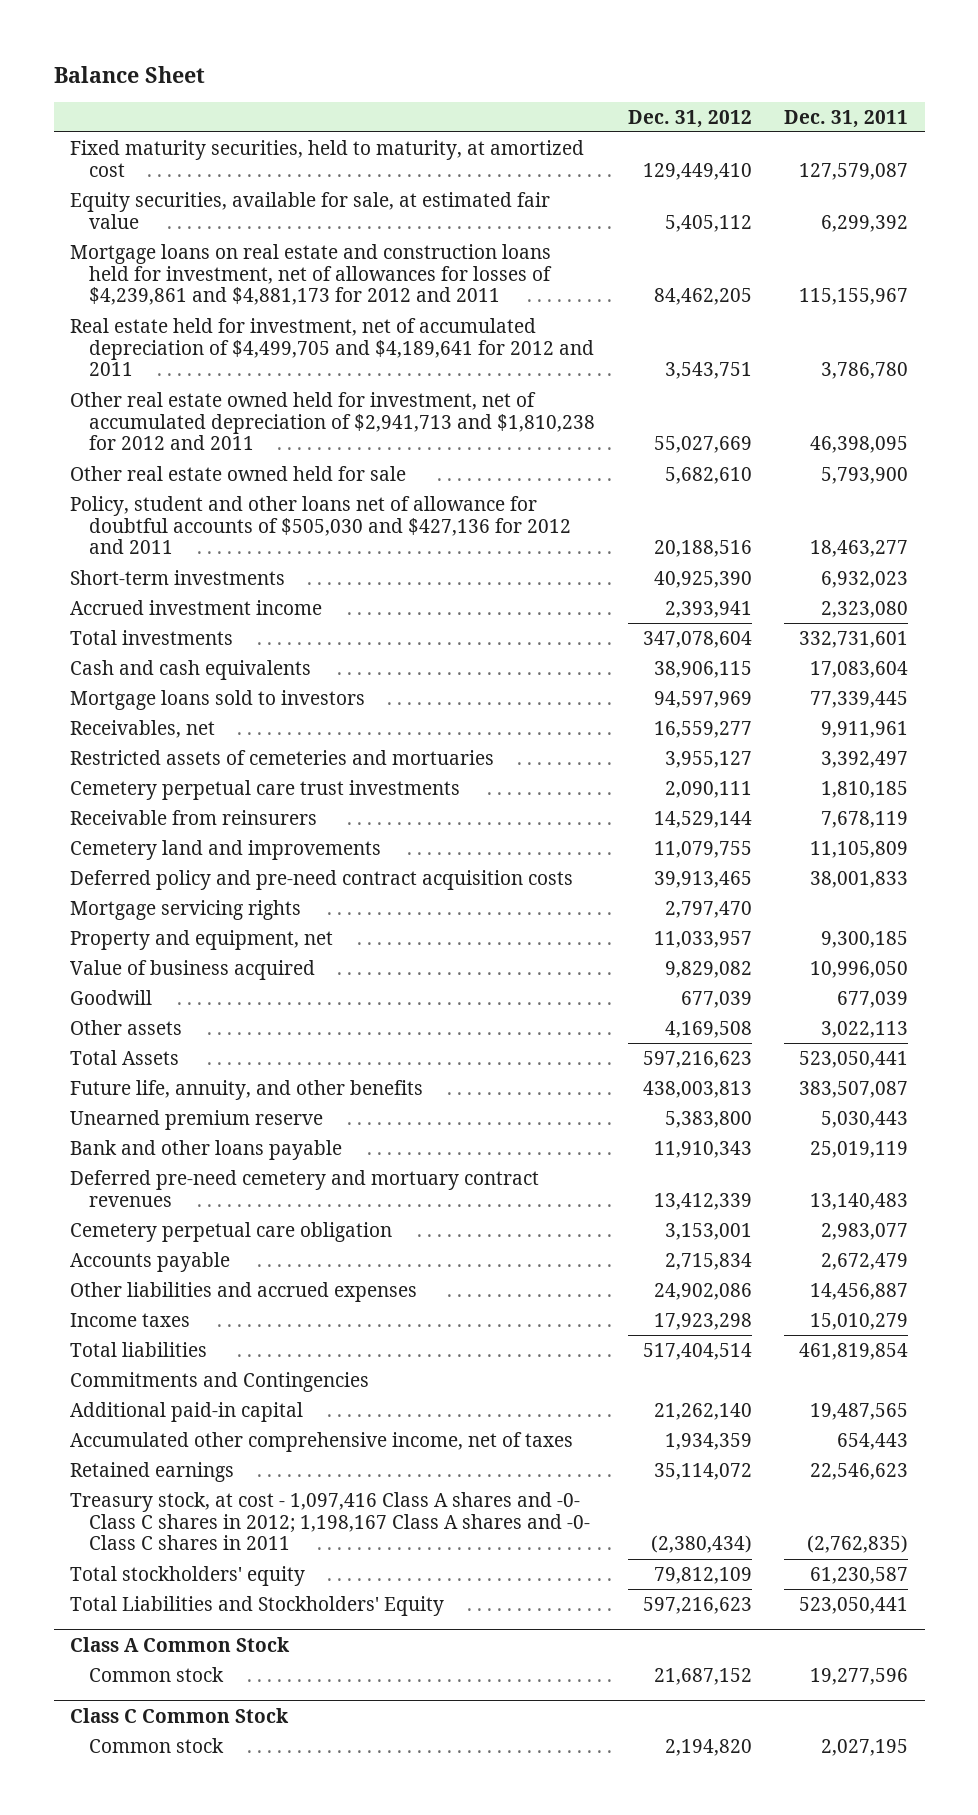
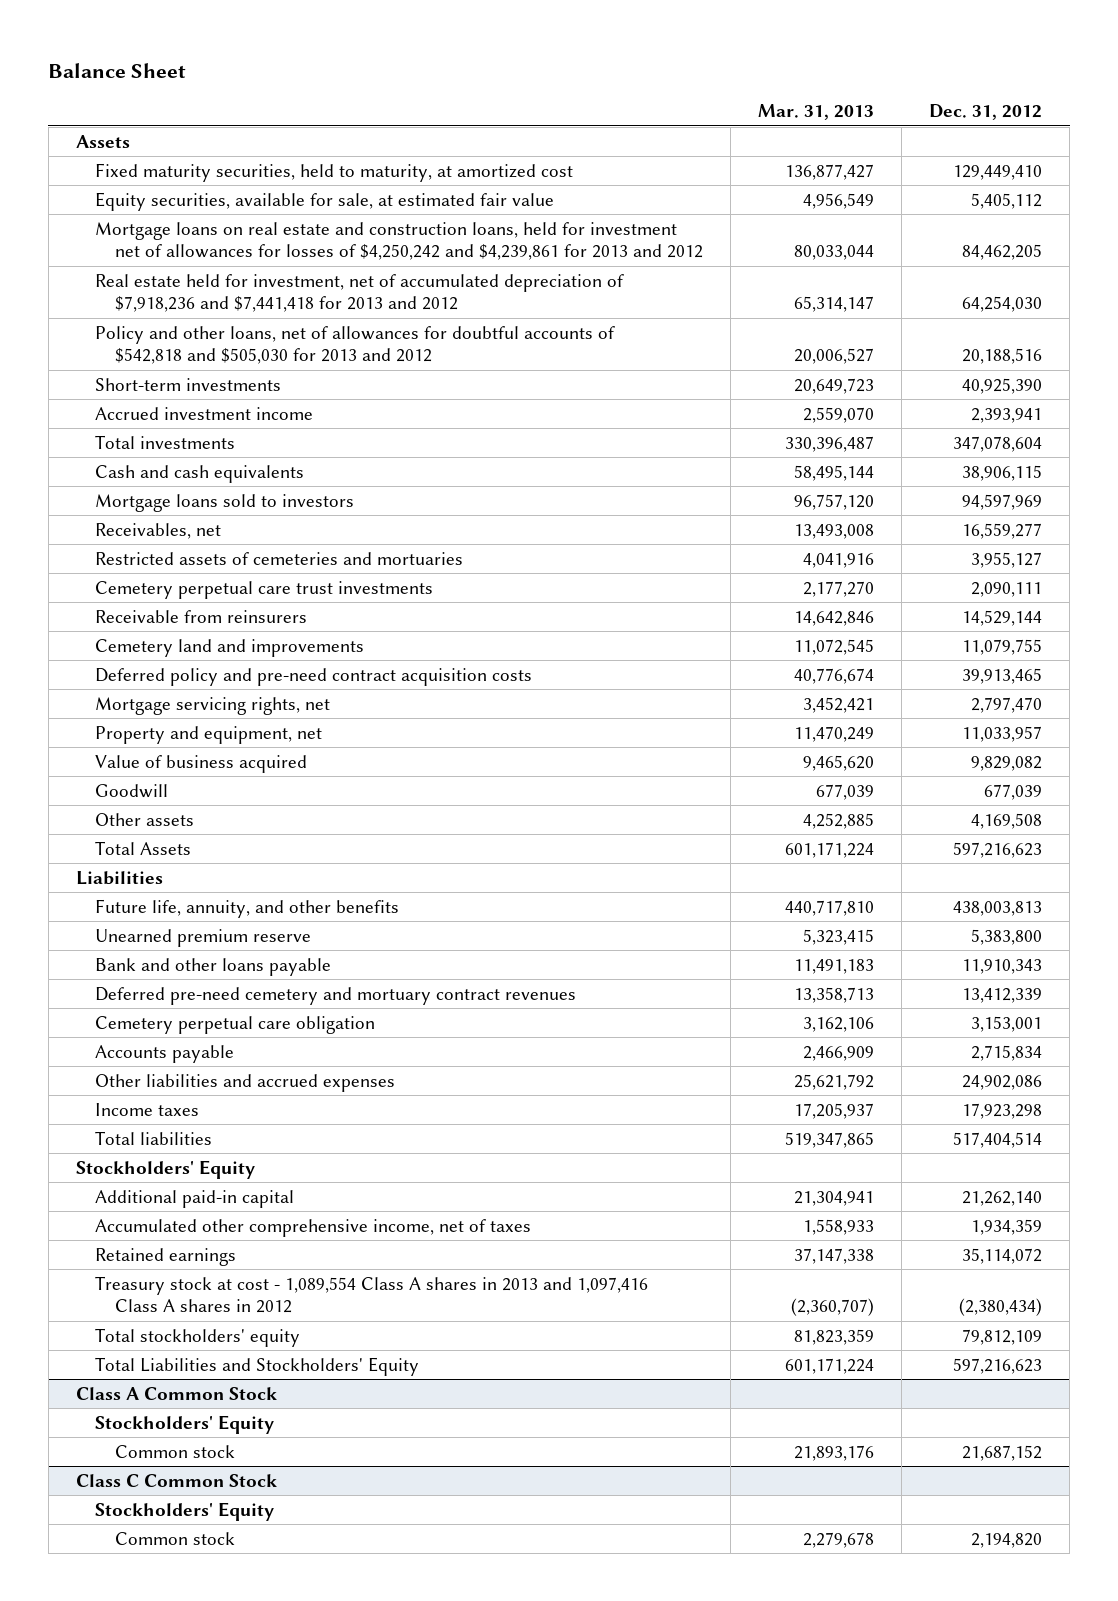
- | Dec. 31, 2012 | Dec. 31, 2011
+ | Mar. 31, 2013 | Dec. 31, 2012
+ Assets
- Mortgage loans on real estate and construction loans held for investment, net of allowances for losses of $4,239,861 and $4,881,173 for 2012 and 2011 | 84,462,205 | 115,155,967
- Real estate held for investment, net of accumulated depreciation of $4,499,705 and $4,189,641 for 2012 and 2011 | 3,543,751 | 3,786,780
- Other real estate owned held for investment, net of accumulated depreciation of $2,941,713 and $1,810,238 for 2012 and 2011 | 55,027,669 | 46,398,095
- Other real estate owned held for sale | 5,682,610 | 5,793,900
- Policy, student and other loans net of allowance for doubtful accounts of $505,030 and $427,136 for 2012 and 2011 | 20,188,516 | 18,463,277
+ Mortgage loans on real estate and construction loans, held for investment net of allowances for losses of $4,250,242 and $4,239,861 for 2013 and 2012 | 80,033,044 | 84,462,205
+ Real estate held for investment, net of accumulated depreciation of $7,918,236 and $7,441,418 for 2013 and 2012 | 65,314,147 | 64,254,030
+ Policy and other loans, net of allowances for doubtful accounts of $542,818 and $505,030 for 2013 and 2012 | 20,006,527 | 20,188,516
- Mortgage servicing rights | 2,797,470 |
+ Mortgage servicing rights, net | 3,452,421 | 2,797,470
+ Liabilities
- Commitments and Contingencies
+ Stockholders' Equity
- Treasury stock, at cost - 1,097,416 Class A shares and -0- Class C shares in 2012; 1,198,167 Class A shares and -0- Class C shares in 2011 | (2,380,434) | (2,762,835)
+ Treasury stock at cost - 1,089,554 Class A shares in 2013 and 1,097,416 Class A shares in 2012 | (2,360,707) | (2,380,434)
@ Class A Common Stock
+ Stockholders' Equity
@ Class C Common Stock
+ Stockholders' Equity

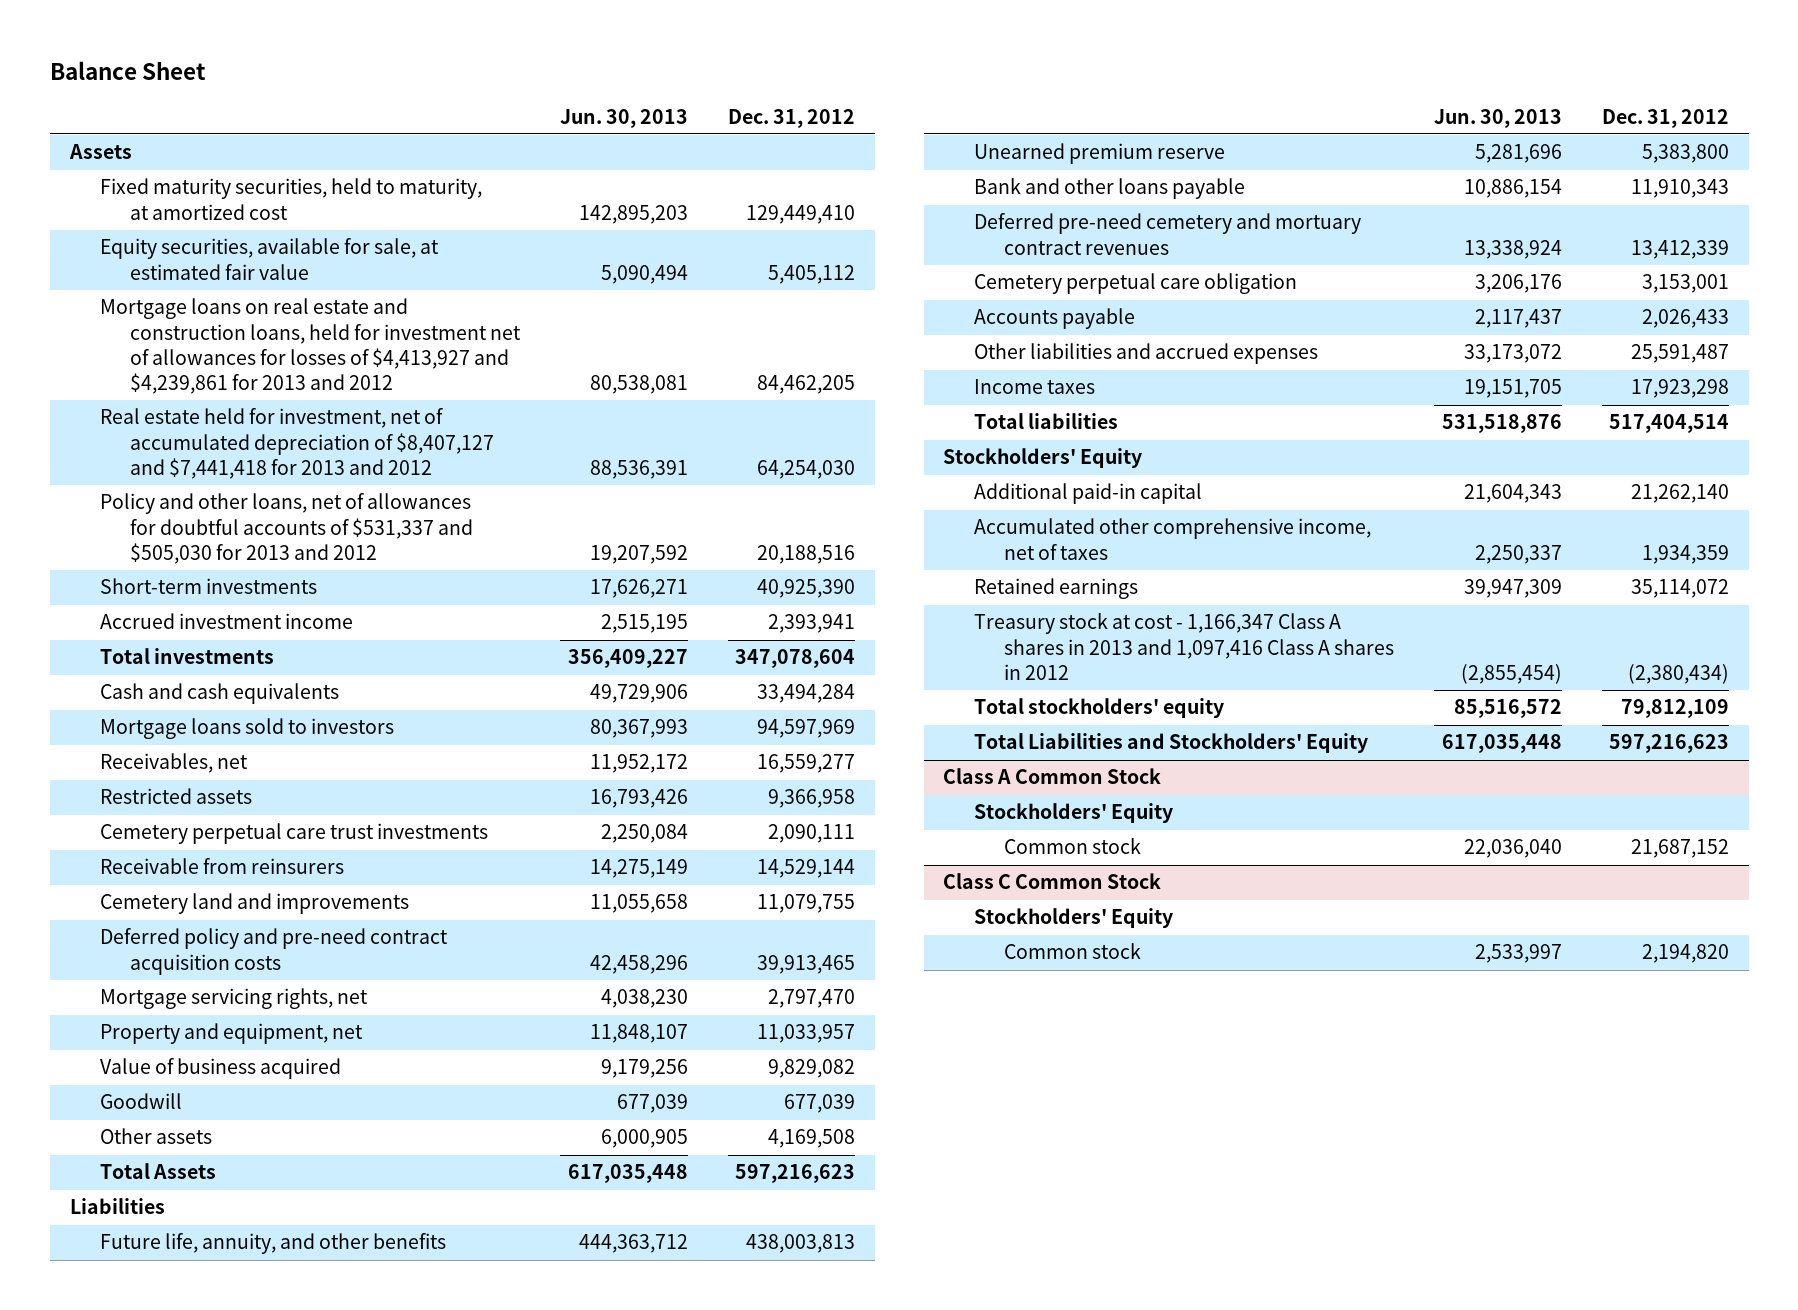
- | Mar. 31, 2013 | Dec. 31, 2012
+ | Jun. 30, 2013 | Dec. 31, 2012
- Mortgage loans on real estate and construction loans, held for investment net of allowances for losses of $4,250,242 and $4,239,861 for 2013 and 2012 | 80,033,044 | 84,462,205
- Real estate held for investment, net of accumulated depreciation of $7,918,236 and $7,441,418 for 2013 and 2012 | 65,314,147 | 64,254,030
- Policy and other loans, net of allowances for doubtful accounts of $542,818 and $505,030 for 2013 and 2012 | 20,006,527 | 20,188,516
+ Mortgage loans on real estate and construction loans, held for investment net of allowances for losses of $4,413,927 and $4,239,861 for 2013 and 2012 | 80,538,081 | 84,462,205
+ Real estate held for investment, net of accumulated depreciation of $8,407,127 and $7,441,418 for 2013 and 2012 | 88,536,391 | 64,254,030
+ Policy and other loans, net of allowances for doubtful accounts of $531,337 and $505,030 for 2013 and 2012 | 19,207,592 | 20,188,516
- Cash and cash equivalents | 58,495,144 | 38,906,115
+ Cash and cash equivalents | 49,729,906 | 33,494,284
- Restricted assets of cemeteries and mortuaries | 4,041,916 | 3,955,127
+ Restricted assets | 16,793,426 | 9,366,958
- Accounts payable | 2,466,909 | 2,715,834
- Other liabilities and accrued expenses | 25,621,792 | 24,902,086
+ Accounts payable | 2,117,437 | 2,026,433
+ Other liabilities and accrued expenses | 33,173,072 | 25,591,487
- Treasury stock at cost - 1,089,554 Class A shares in 2013 and 1,097,416 Class A shares in 2012 | (2,360,707) | (2,380,434)
+ Treasury stock at cost - 1,166,347 Class A shares in 2013 and 1,097,416 Class A shares in 2012 | (2,855,454) | (2,380,434)

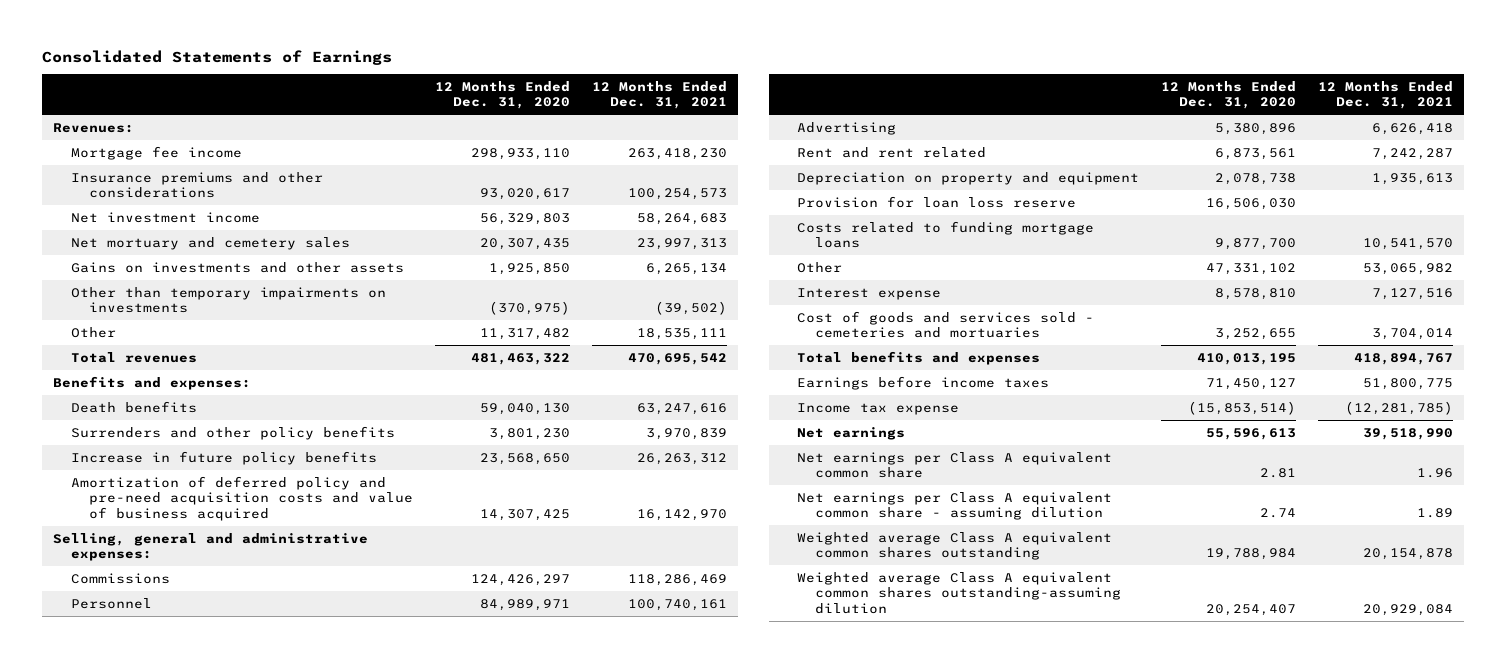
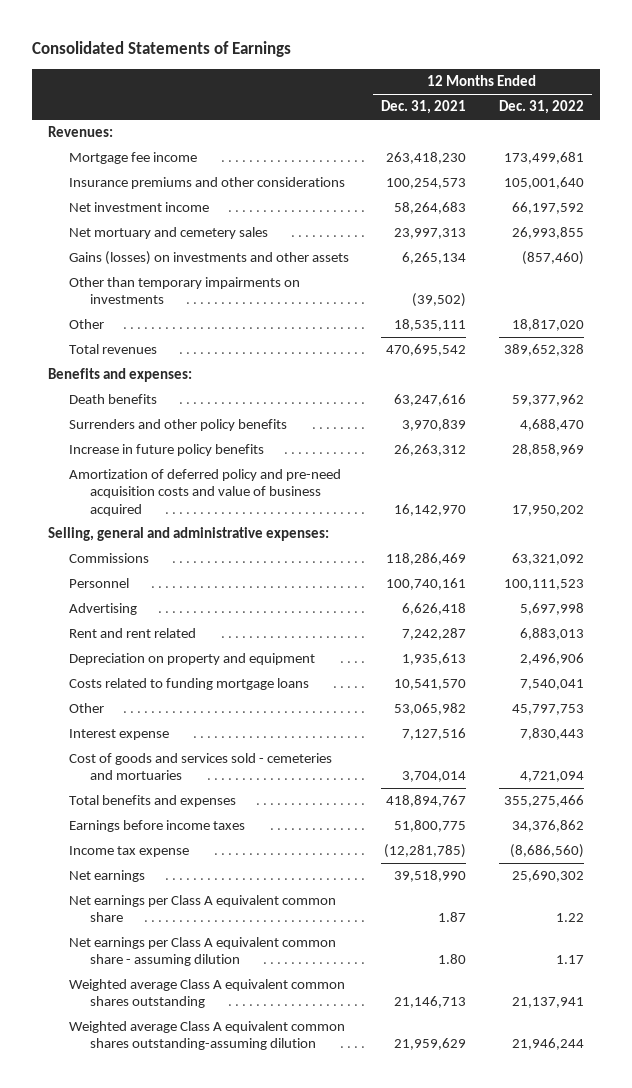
- | 12 Months Ended Dec. 31, 2020 | 12 Months Ended Dec. 31, 2021
+ | 12 Months Ended Dec. 31, 2021 | 12 Months Ended Dec. 31, 2022
- Gains on investments and other assets | 1,925,850 | 6,265,134
+ Gains (losses) on investments and other assets | 6,265,134 | (857,460)
- Provision for loan loss reserve | 16,506,030 |
- Net earnings per Class A equivalent common share | 2.81 | 1.96
- Net earnings per Class A equivalent common share - assuming dilution | 2.74 | 1.89
- Weighted average Class A equivalent common shares outstanding | 19,788,984 | 20,154,878
- Weighted average Class A equivalent common shares outstanding-assuming dilution | 20,254,407 | 20,929,084
+ Net earnings per Class A equivalent common share | 1.87 | 1.22
+ Net earnings per Class A equivalent common share - assuming dilution | 1.80 | 1.17
+ Weighted average Class A equivalent common shares outstanding | 21,146,713 | 21,137,941
+ Weighted average Class A equivalent common shares outstanding-assuming dilution | 21,959,629 | 21,946,244

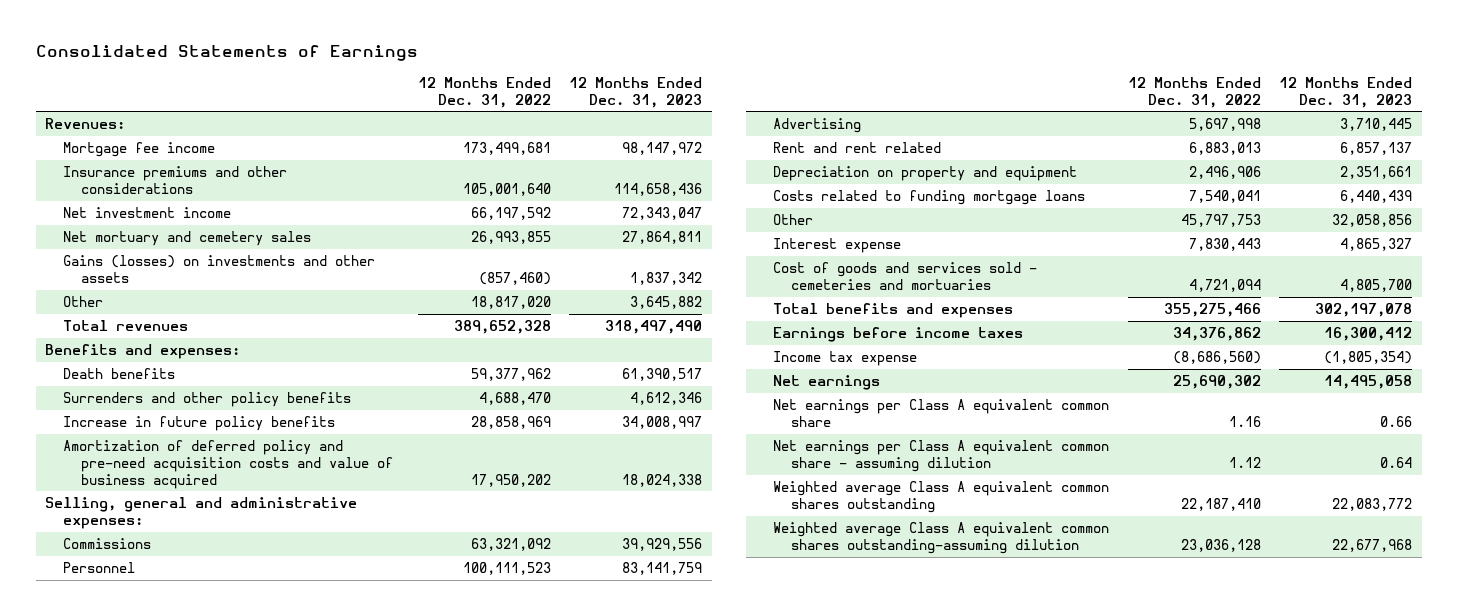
- | 12 Months Ended Dec. 31, 2021 | 12 Months Ended Dec. 31, 2022
+ | 12 Months Ended Dec. 31, 2022 | 12 Months Ended Dec. 31, 2023
- Other than temporary impairments on investments | (39,502) |
- Net earnings per Class A equivalent common share | 1.87 | 1.22
- Net earnings per Class A equivalent common share - assuming dilution | 1.80 | 1.17
- Weighted average Class A equivalent common shares outstanding | 21,146,713 | 21,137,941
- Weighted average Class A equivalent common shares outstanding-assuming dilution | 21,959,629 | 21,946,244
+ Net earnings per Class A equivalent common share | 1.16 | 0.66
+ Net earnings per Class A equivalent common share - assuming dilution | 1.12 | 0.64
+ Weighted average Class A equivalent common shares outstanding | 22,187,410 | 22,083,772
+ Weighted average Class A equivalent common shares outstanding-assuming dilution | 23,036,128 | 22,677,968

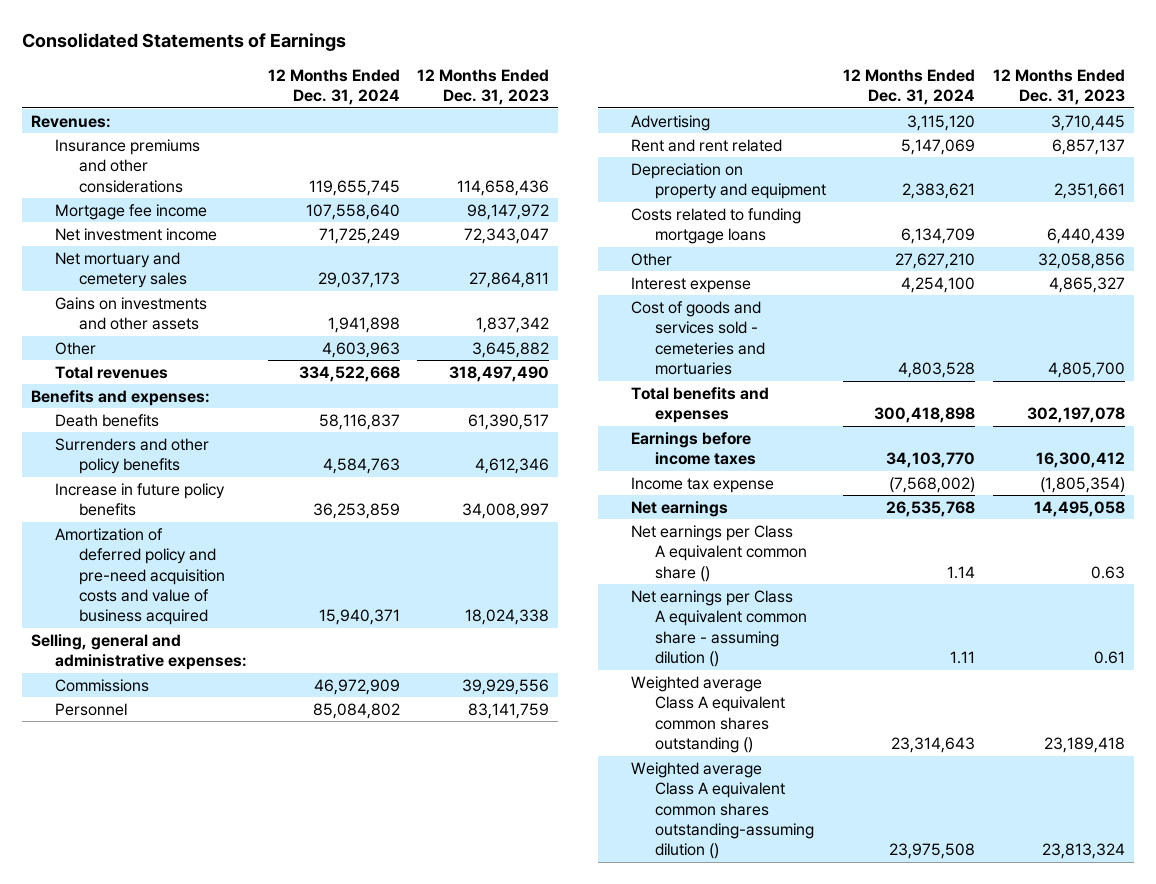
- | 12 Months Ended Dec. 31, 2022 | 12 Months Ended Dec. 31, 2023
+ | 12 Months Ended Dec. 31, 2024 | 12 Months Ended Dec. 31, 2023
moved down: Mortgage fee income | 107,558,640 | 98,147,972
- Gains (losses) on investments and other assets | (857,460) | 1,837,342
+ Gains on investments and other assets | 1,941,898 | 1,837,342
- Net earnings per Class A equivalent common share | 1.16 | 0.66
- Net earnings per Class A equivalent common share - assuming dilution | 1.12 | 0.64
- Weighted average Class A equivalent common shares outstanding | 22,187,410 | 22,083,772
- Weighted average Class A equivalent common shares outstanding-assuming dilution | 23,036,128 | 22,677,968
+ Net earnings per Class A equivalent common share () | 1.14 | 0.63
+ Net earnings per Class A equivalent common share - assuming dilution () | 1.11 | 0.61
+ Weighted average Class A equivalent common shares outstanding () | 23,314,643 | 23,189,418
+ Weighted average Class A equivalent common shares outstanding-assuming dilution () | 23,975,508 | 23,813,324

